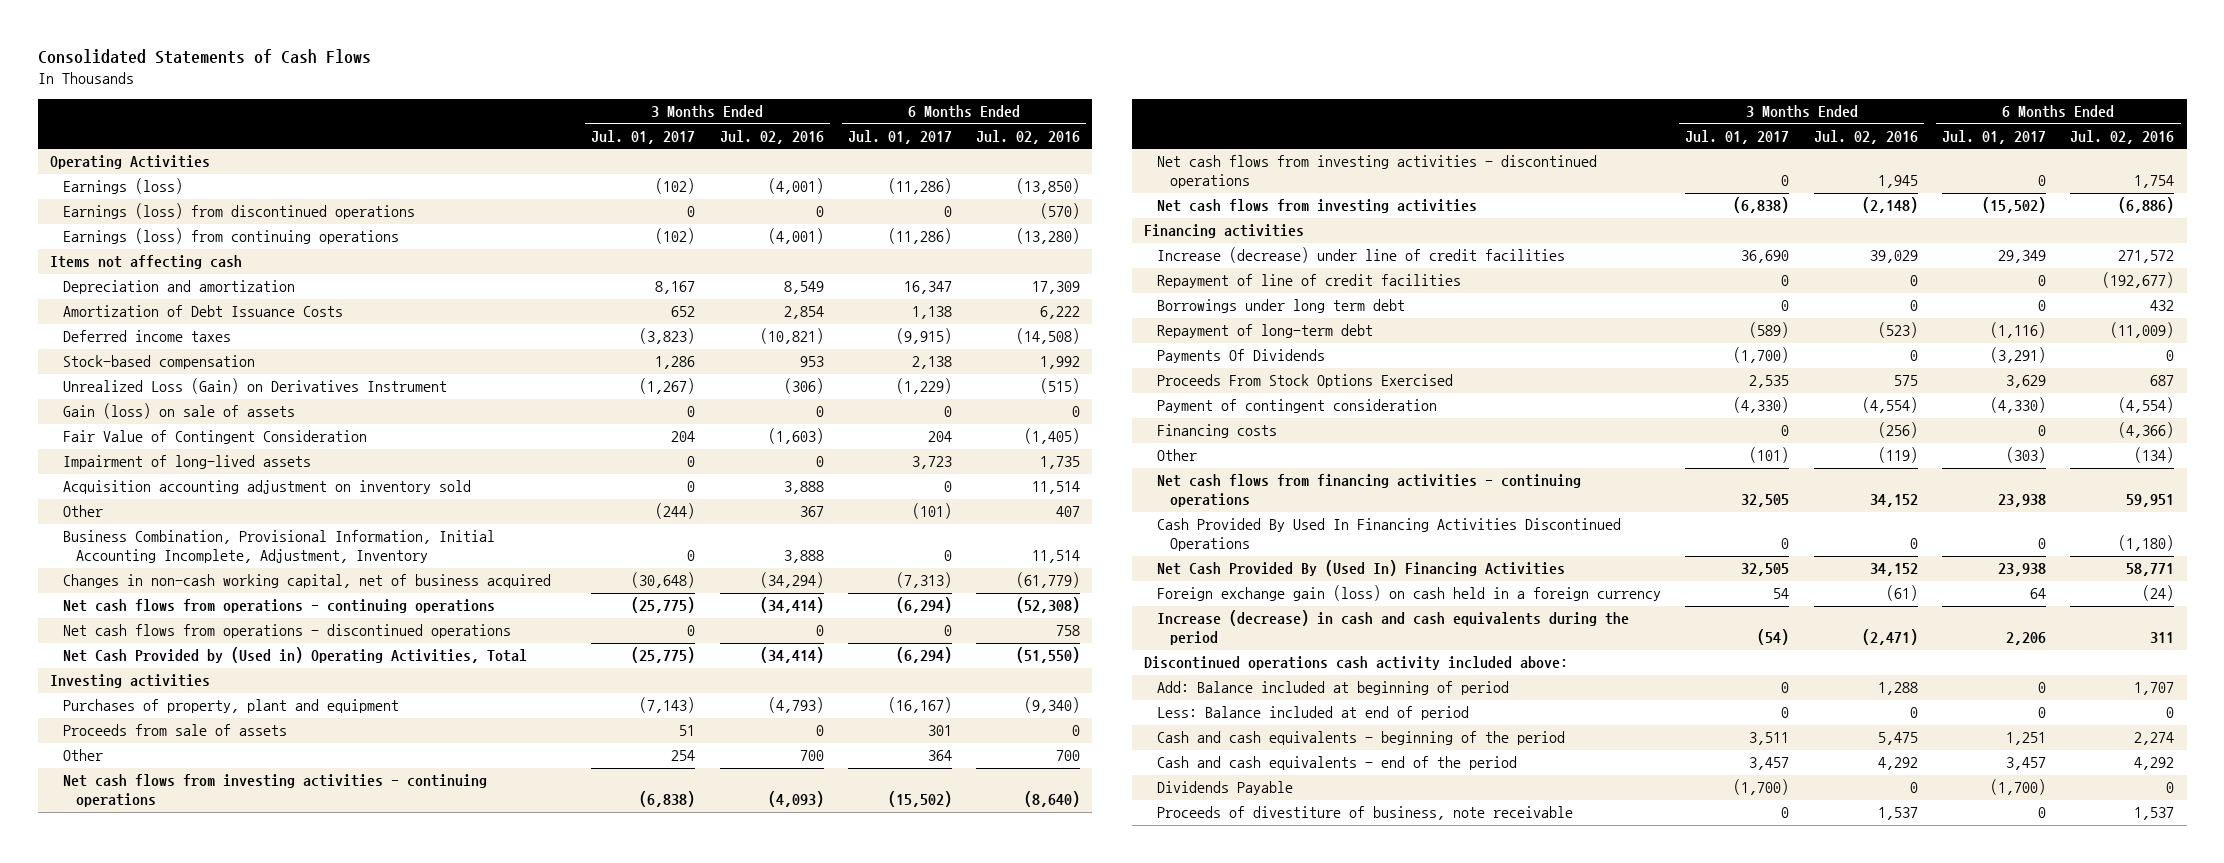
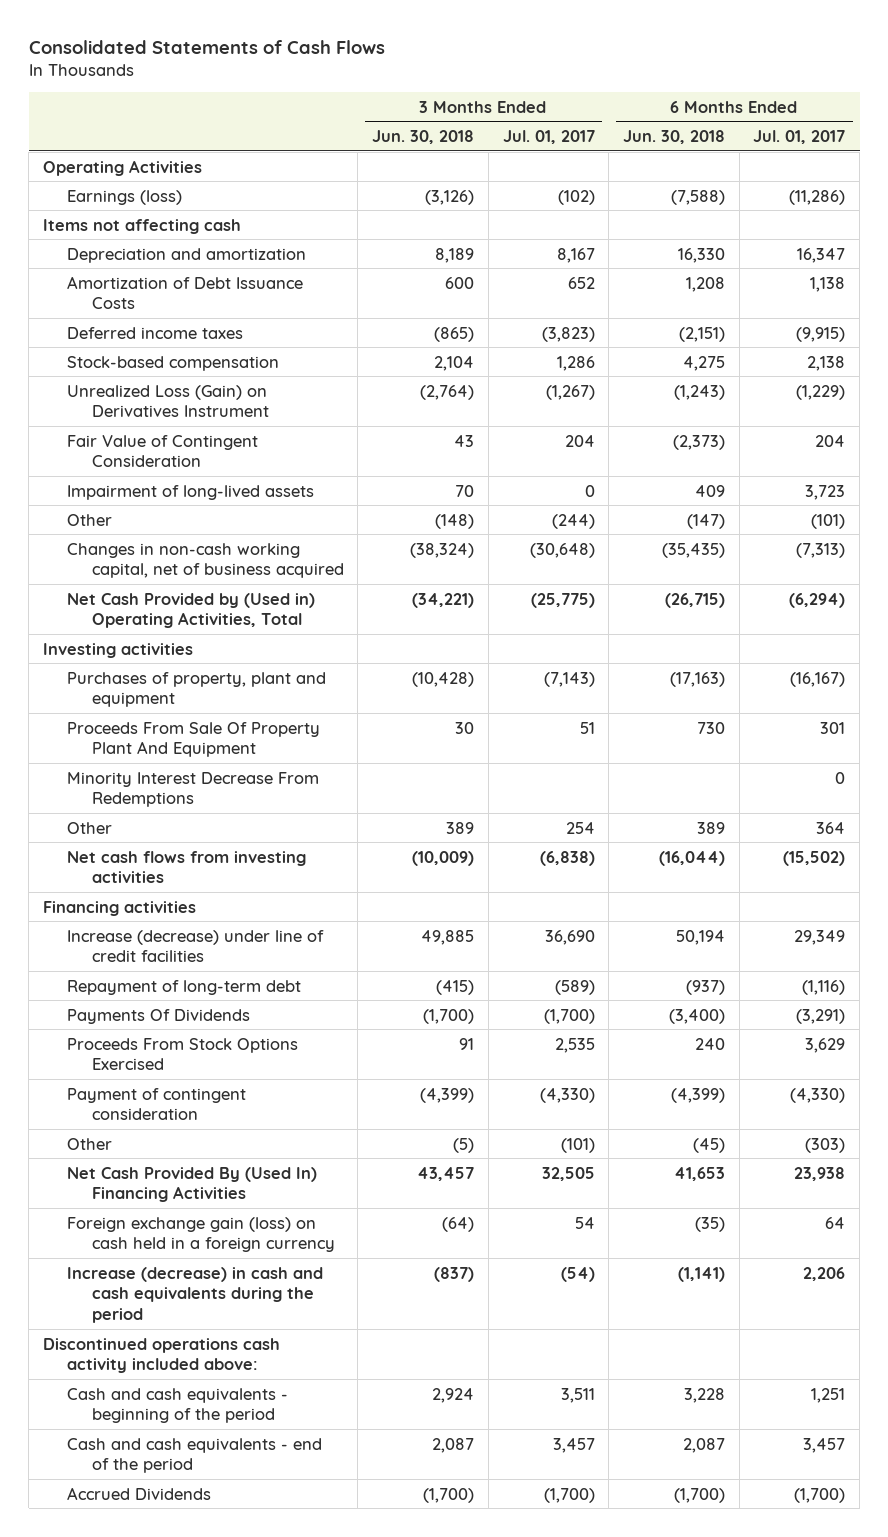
- | 3 Months Ended Jul. 01, 2017 | 3 Months Ended Jul. 02, 2016 | 6 Months Ended Jul. 01, 2017 | 6 Months Ended Jul. 02, 2016
+ | 3 Months Ended Jun. 30, 2018 | 3 Months Ended Jul. 01, 2017 | 6 Months Ended Jun. 30, 2018 | 6 Months Ended Jul. 01, 2017
- Earnings (loss) from discontinued operations | 0 | 0 | 0 | (570)
- Earnings (loss) from continuing operations | (102) | (4,001) | (11,286) | (13,280)
- Gain (loss) on sale of assets | 0 | 0 | 0 | 0
- Acquisition accounting adjustment on inventory sold | 0 | 3,888 | 0 | 11,514
- Business Combination, Provisional Information, Initial Accounting Incomplete, Adjustment, Inventory | 0 | 3,888 | 0 | 11,514
- Net cash flows from operations - continuing operations | (25,775) | (34,414) | (6,294) | (52,308)
- Net cash flows from operations - discontinued operations | 0 | 0 | 0 | 758
- Proceeds from sale of assets | 51 | 0 | 301 | 0
+ Proceeds From Sale Of Property Plant And Equipment | 30 | 51 | 730 | 301
+ Minority Interest Decrease From Redemptions | | | | 0
- Net cash flows from investing activities - continuing operations | (6,838) | (4,093) | (15,502) | (8,640)
- Net cash flows from investing activities - discontinued operations | 0 | 1,945 | 0 | 1,754
- Repayment of line of credit facilities | 0 | 0 | 0 | (192,677)
- Borrowings under long term debt | 0 | 0 | 0 | 432
- Financing costs | 0 | (256) | 0 | (4,366)
- Net cash flows from financing activities - continuing operations | 32,505 | 34,152 | 23,938 | 59,951
- Cash Provided By Used In Financing Activities Discontinued Operations | 0 | 0 | 0 | (1,180)
- Add: Balance included at beginning of period | 0 | 1,288 | 0 | 1,707
- Less: Balance included at end of period | 0 | 0 | 0 | 0
- Dividends Payable | (1,700) | 0 | (1,700) | 0
- Proceeds of divestiture of business, note receivable | 0 | 1,537 | 0 | 1,537
+ Accrued Dividends | (1,700) | (1,700) | (1,700) | (1,700)

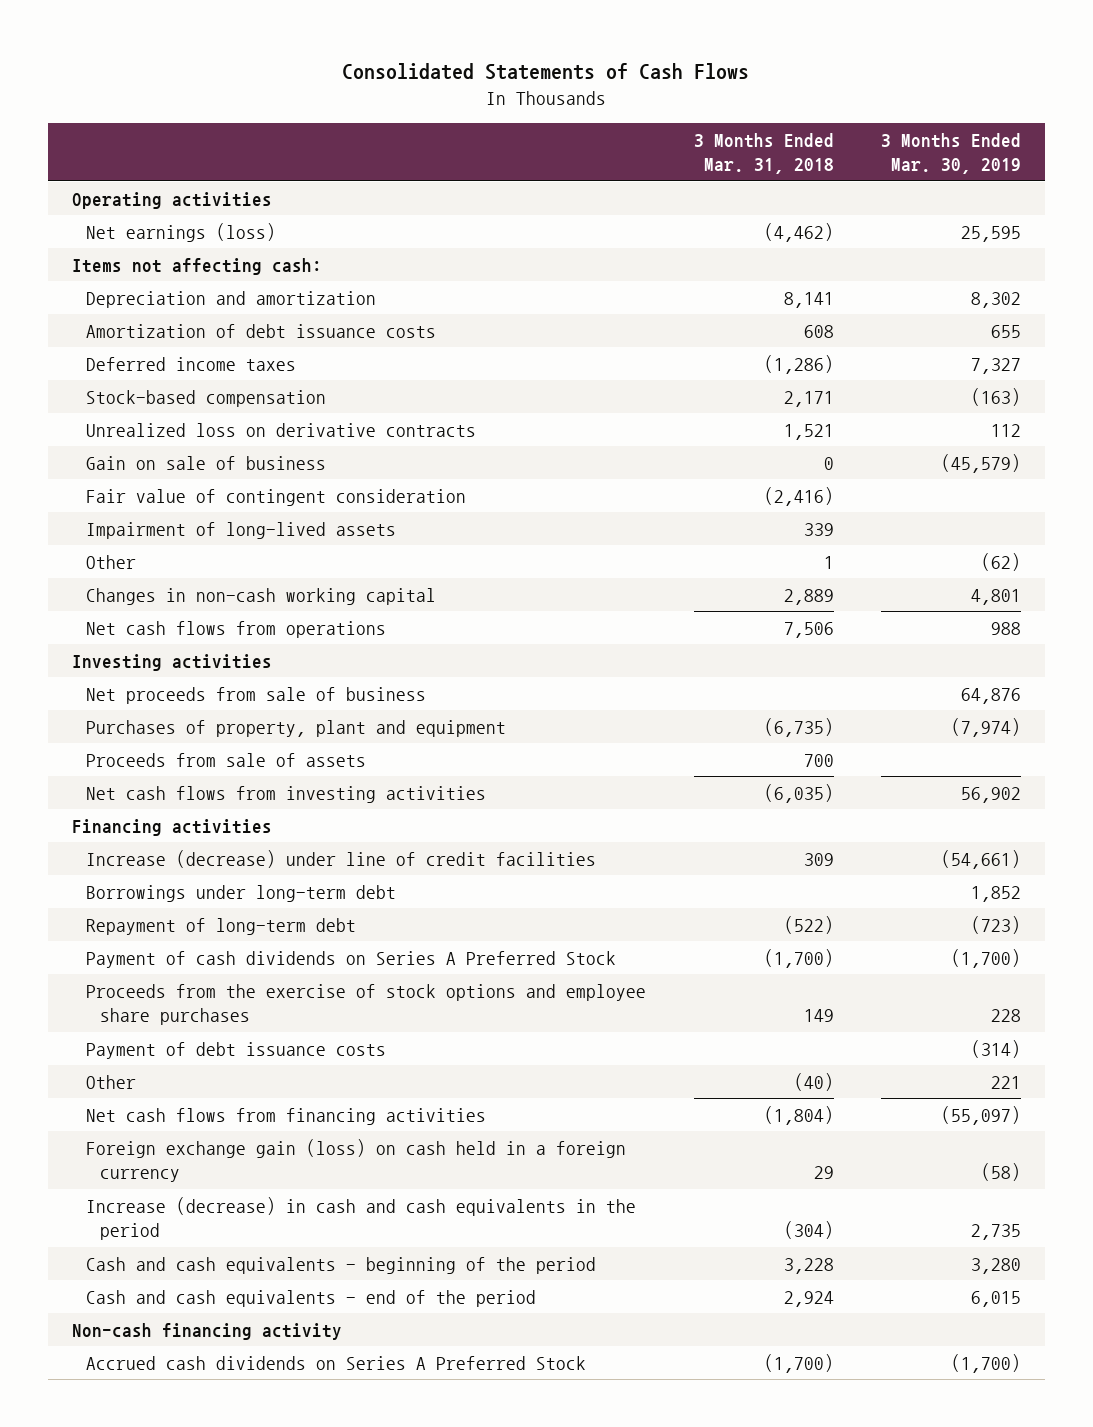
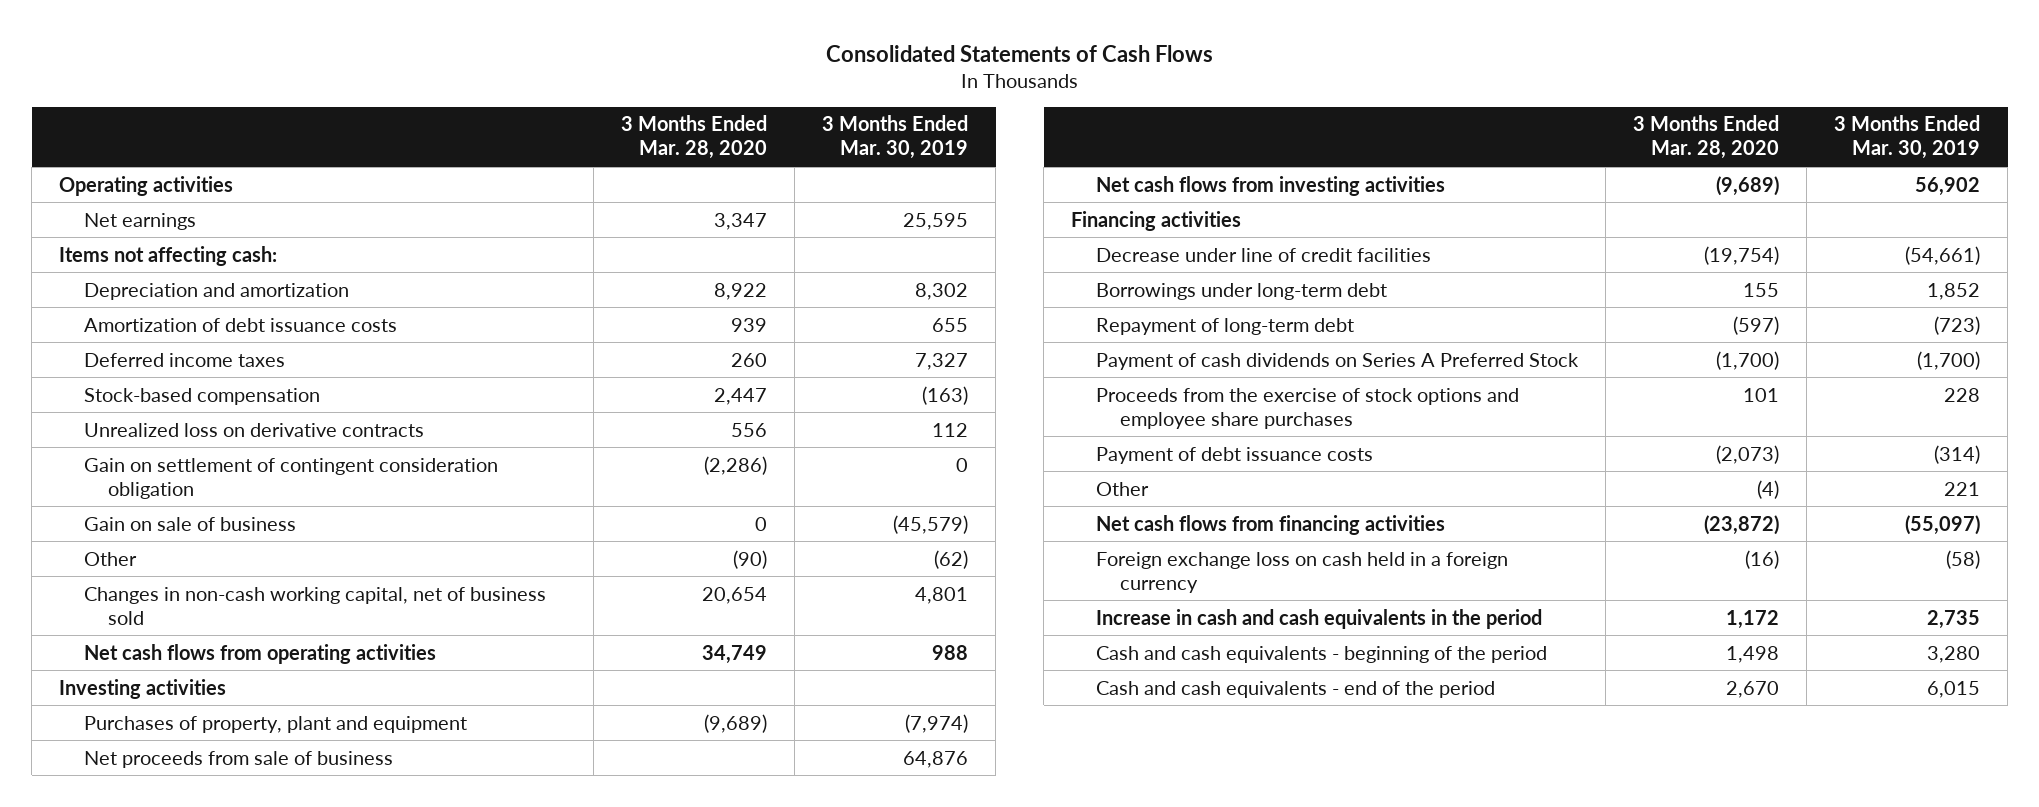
- | 3 Months Ended Mar. 31, 2018 | 3 Months Ended Mar. 30, 2019
+ | 3 Months Ended Mar. 28, 2020 | 3 Months Ended Mar. 30, 2019
- Net earnings (loss) | (4,462) | 25,595
+ Net earnings | 3,347 | 25,595
+ Gain on settlement of contingent consideration obligation | (2,286) | 0
- Fair value of contingent consideration | (2,416) |
- Impairment of long-lived assets | 339 |
- Changes in non-cash working capital | 2,889 | 4,801
- Net cash flows from operations | 7,506 | 988
+ Changes in non-cash working capital, net of business sold | 20,654 | 4,801
+ Net cash flows from operating activities | 34,749 | 988
- Proceeds from sale of assets | 700 |
moved down: Net proceeds from sale of business | | 64,876
- Increase (decrease) under line of credit facilities | 309 | (54,661)
+ Decrease under line of credit facilities | (19,754) | (54,661)
- Foreign exchange gain (loss) on cash held in a foreign currency | 29 | (58)
- Increase (decrease) in cash and cash equivalents in the period | (304) | 2,735
+ Foreign exchange loss on cash held in a foreign currency | (16) | (58)
+ Increase in cash and cash equivalents in the period | 1,172 | 2,735
- Non-cash financing activity
- Accrued cash dividends on Series A Preferred Stock | (1,700) | (1,700)

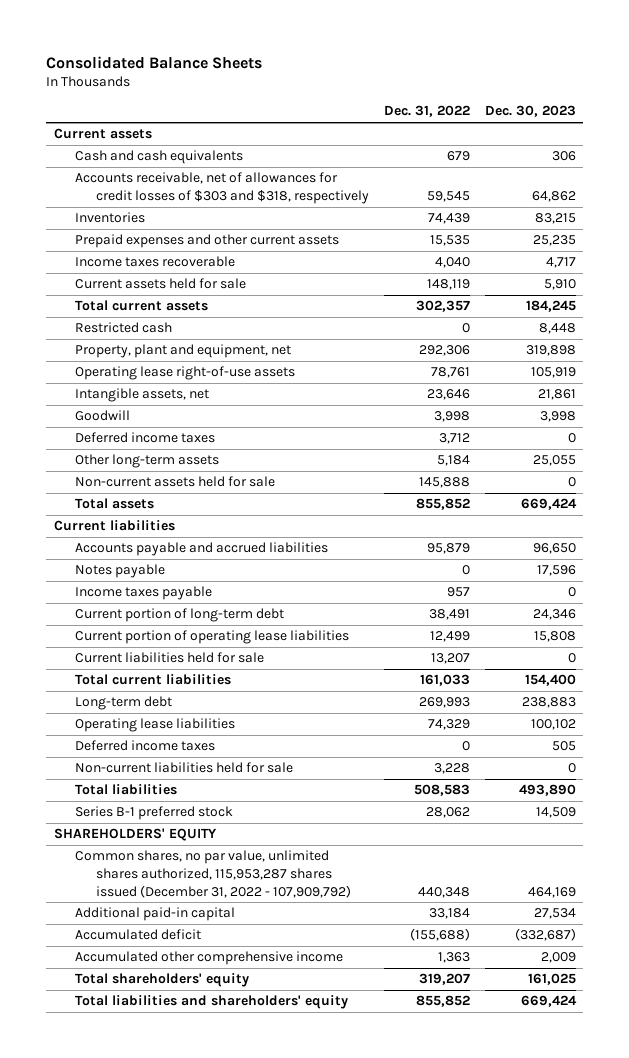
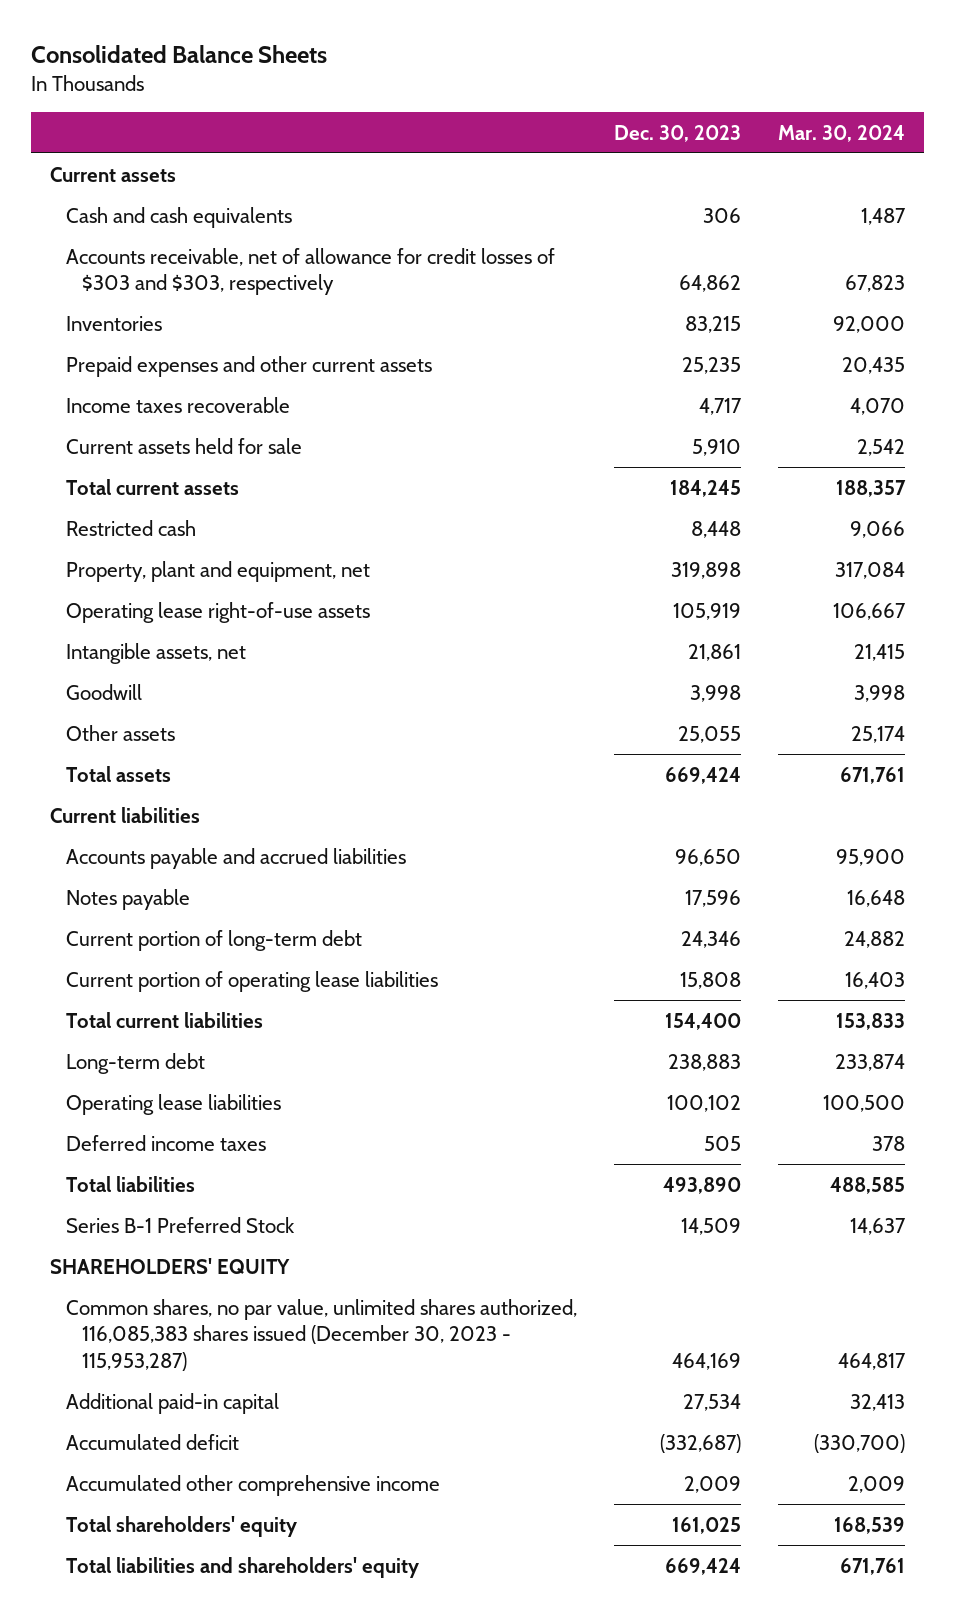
- | Dec. 31, 2022 | Dec. 30, 2023
+ | Dec. 30, 2023 | Mar. 30, 2024
- Accounts receivable, net of allowances for credit losses of $303 and $318, respectively | 59,545 | 64,862
+ Accounts receivable, net of allowance for credit losses of $303 and $303, respectively | 64,862 | 67,823
- Deferred income taxes | 3,712 | 0
- Other long-term assets | 5,184 | 25,055
- Non-current assets held for sale | 145,888 | 0
+ Other assets | 25,055 | 25,174
- Income taxes payable | 957 | 0
- Current liabilities held for sale | 13,207 | 0
- Non-current liabilities held for sale | 3,228 | 0
- Series B-1 preferred stock | 28,062 | 14,509
+ Series B-1 Preferred Stock | 14,509 | 14,637
- Common shares, no par value, unlimited shares authorized, 115,953,287 shares issued (December 31, 2022 - 107,909,792) | 440,348 | 464,169
+ Common shares, no par value, unlimited shares authorized, 116,085,383 shares issued (December 30, 2023 - 115,953,287) | 464,169 | 464,817

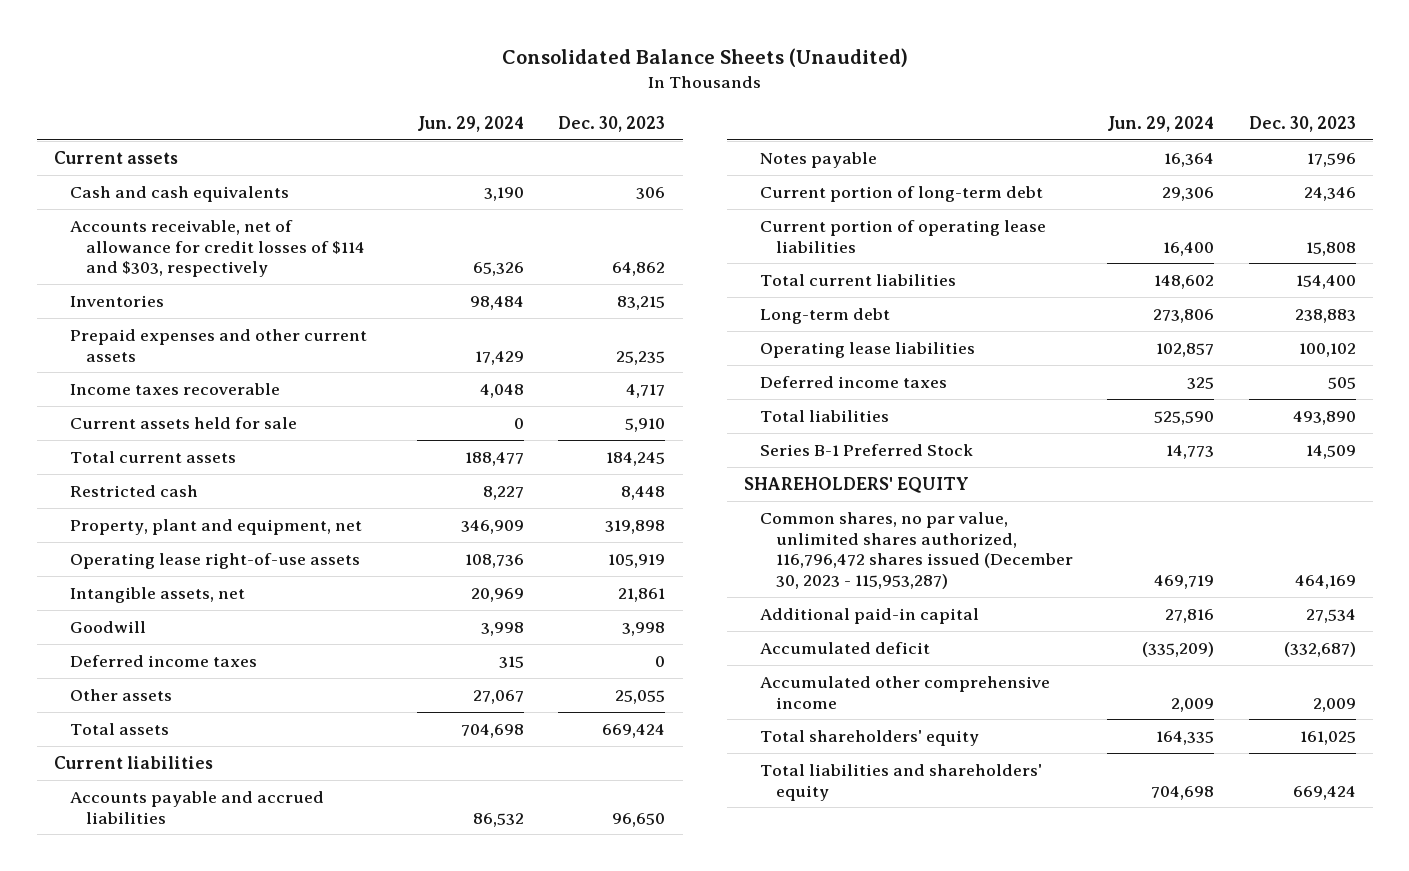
- Consolidated Balance Sheets
+ Consolidated Balance Sheets (Unaudited)
- | Dec. 30, 2023 | Mar. 30, 2024
+ | Jun. 29, 2024 | Dec. 30, 2023
- Accounts receivable, net of allowance for credit losses of $303 and $303, respectively | 64,862 | 67,823
+ Accounts receivable, net of allowance for credit losses of $114 and $303, respectively | 65,326 | 64,862
+ Deferred income taxes | 315 | 0
- Common shares, no par value, unlimited shares authorized, 116,085,383 shares issued (December 30, 2023 - 115,953,287) | 464,169 | 464,817
+ Common shares, no par value, unlimited shares authorized, 116,796,472 shares issued (December 30, 2023 - 115,953,287) | 469,719 | 464,169

